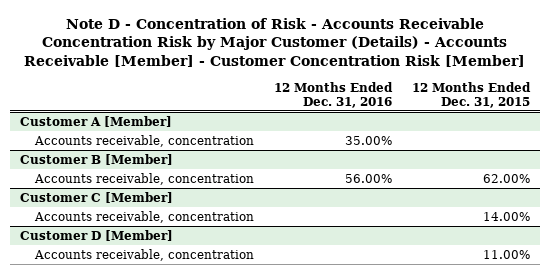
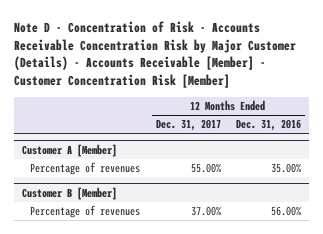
- | 12 Months Ended Dec. 31, 2016 | 12 Months Ended Dec. 31, 2015
+ | 12 Months Ended Dec. 31, 2017 | 12 Months Ended Dec. 31, 2016
@ Customer A [Member]
- Accounts receivable, concentration | 35.00% |
+ Percentage of revenues | 55.00% | 35.00%
@ Customer B [Member]
- Accounts receivable, concentration | 56.00% | 62.00%
- Customer C [Member]
- Accounts receivable, concentration | | 14.00%
- Customer D [Member]
- Accounts receivable, concentration | | 11.00%
@ Customer B [Member]
+ Percentage of revenues | 37.00% | 56.00%

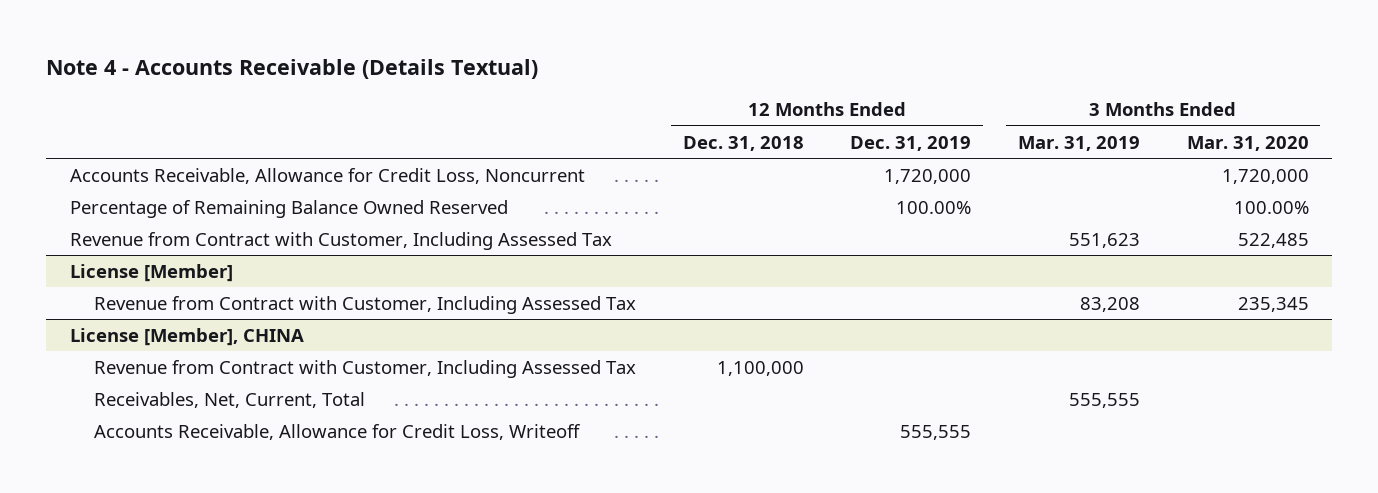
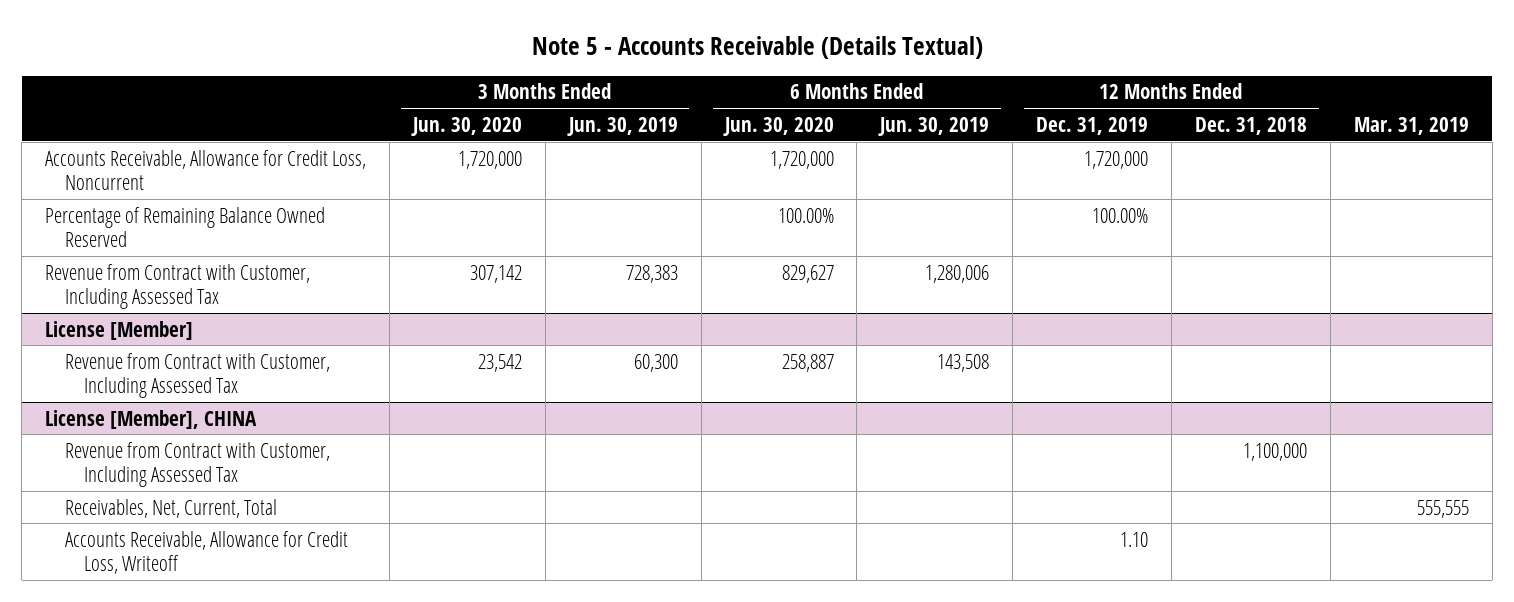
- Note 4 - Accounts Receivable (Details Textual)
+ Note 5 - Accounts Receivable (Details Textual)
- | 12 Months Ended Dec. 31, 2018 | 12 Months Ended Dec. 31, 2019 | 3 Months Ended Mar. 31, 2019 | 3 Months Ended Mar. 31, 2020
+ | 3 Months Ended Jun. 30, 2020 | 3 Months Ended Jun. 30, 2019 | 6 Months Ended Jun. 30, 2020 | 6 Months Ended Jun. 30, 2019 | 12 Months Ended Dec. 31, 2019 | 12 Months Ended Dec. 31, 2018 | Mar. 31, 2019
@ License [Member], CHINA
- Accounts Receivable, Allowance for Credit Loss, Writeoff | | 555,555 | |
+ Accounts Receivable, Allowance for Credit Loss, Writeoff | | | | | 1.10 | |

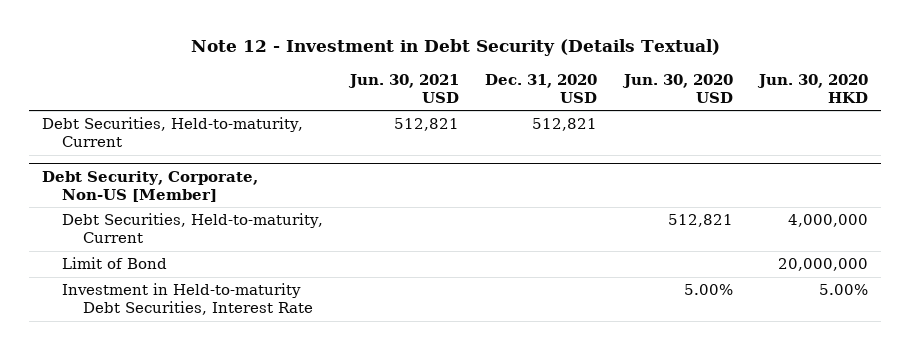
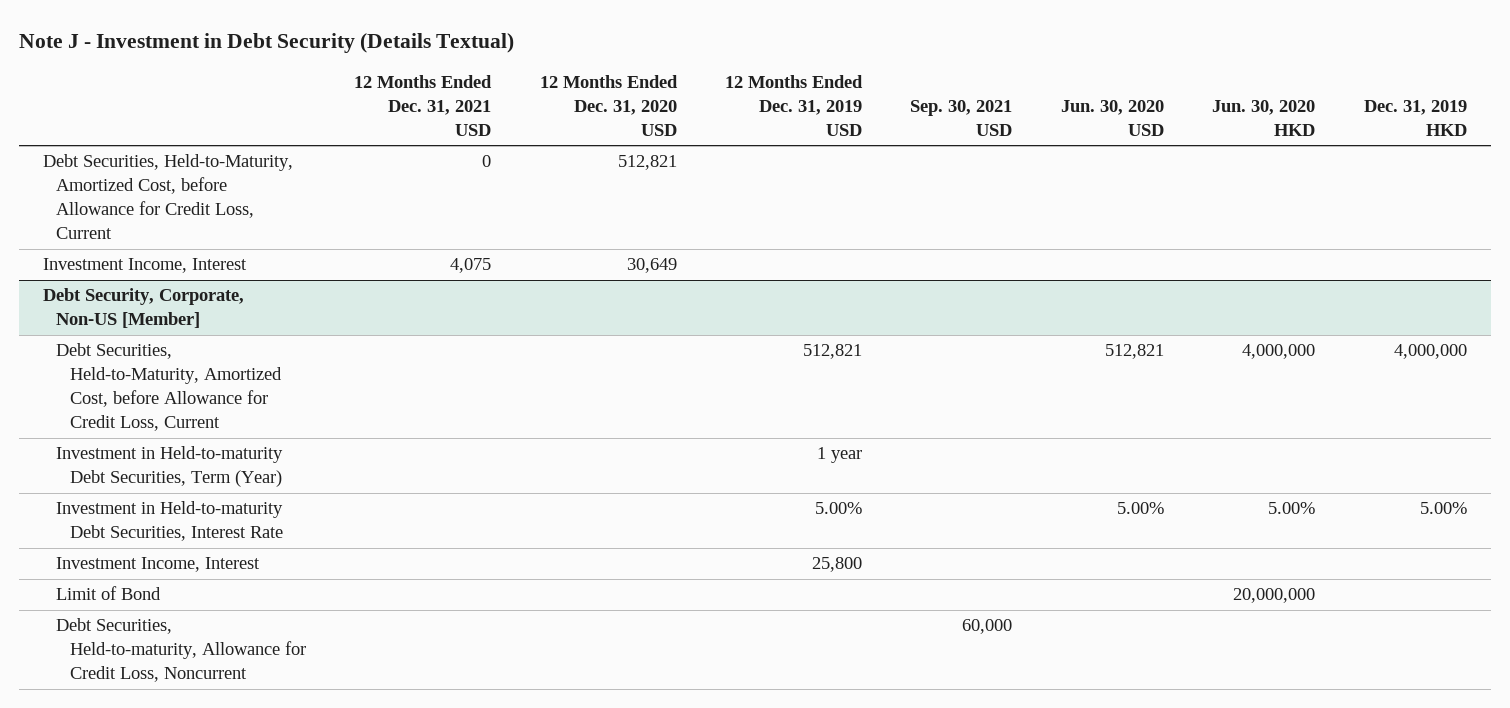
- Note 12 - Investment in Debt Security (Details Textual)
+ Note J - Investment in Debt Security (Details Textual)
- | Jun. 30, 2021 USD | Dec. 31, 2020 USD | Jun. 30, 2020 USD | Jun. 30, 2020 HKD
+ | 12 Months Ended Dec. 31, 2021 USD | 12 Months Ended Dec. 31, 2020 USD | 12 Months Ended Dec. 31, 2019 USD | Sep. 30, 2021 USD | Jun. 30, 2020 USD | Jun. 30, 2020 HKD | Dec. 31, 2019 HKD
- Debt Securities, Held-to-maturity, Current | 512,821 | 512,821 | |
+ Debt Securities, Held-to-Maturity, Amortized Cost, before Allowance for Credit Loss, Current | 0 | 512,821 | | | | |
+ Investment Income, Interest | 4,075 | 30,649 | | | | |
@ Debt Security, Corporate, Non-US [Member]
- Debt Securities, Held-to-maturity, Current | | | 512,821 | 4,000,000
+ Debt Securities, Held-to-Maturity, Amortized Cost, before Allowance for Credit Loss, Current | | | 512,821 | | 512,821 | 4,000,000 | 4,000,000
+ Investment in Held-to-maturity Debt Securities, Term (Year) | | | 1 year | | | |
+ Investment Income, Interest | | | 25,800 | | | |
moved down: Limit of Bond | | | | | | 20,000,000 |
+ Debt Securities, Held-to-maturity, Allowance for Credit Loss, Noncurrent | | | | 60,000 | | |

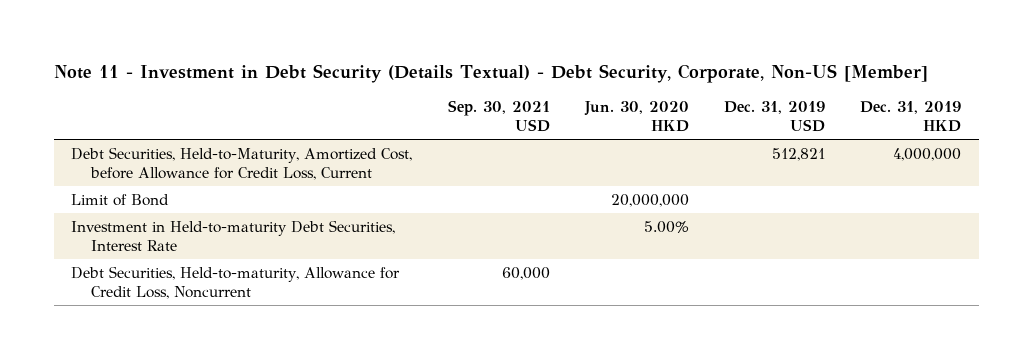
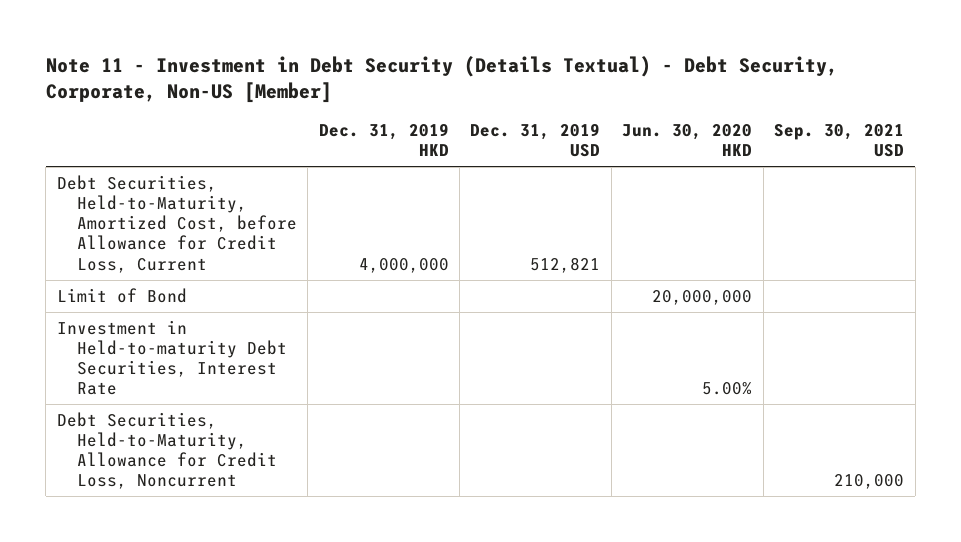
- | Sep. 30, 2021 USD | Jun. 30, 2020 HKD | Dec. 31, 2019 USD | Dec. 31, 2019 HKD
+ | Dec. 31, 2019 HKD | Dec. 31, 2019 USD | Jun. 30, 2020 HKD | Sep. 30, 2021 USD
- Debt Securities, Held-to-maturity, Allowance for Credit Loss, Noncurrent | 60,000 | | |
+ Debt Securities, Held-to-Maturity, Allowance for Credit Loss, Noncurrent | | | | 210,000

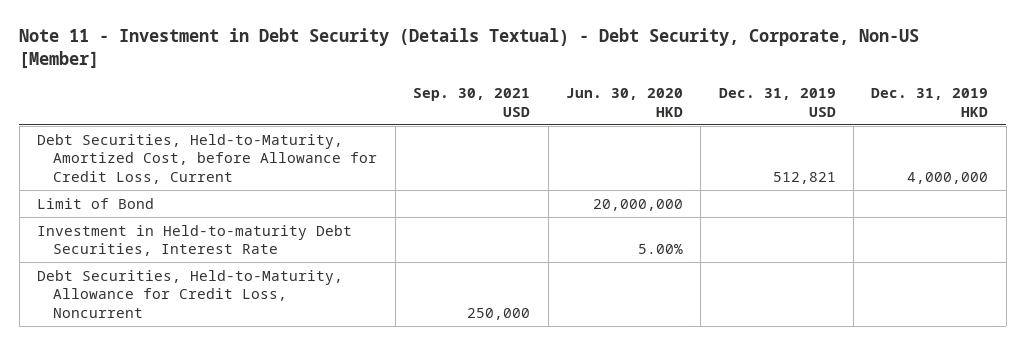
- | Dec. 31, 2019 HKD | Dec. 31, 2019 USD | Jun. 30, 2020 HKD | Sep. 30, 2021 USD
+ | Sep. 30, 2021 USD | Jun. 30, 2020 HKD | Dec. 31, 2019 USD | Dec. 31, 2019 HKD
- Debt Securities, Held-to-Maturity, Allowance for Credit Loss, Noncurrent | | | | 210,000
+ Debt Securities, Held-to-Maturity, Allowance for Credit Loss, Noncurrent | 250,000 | | |

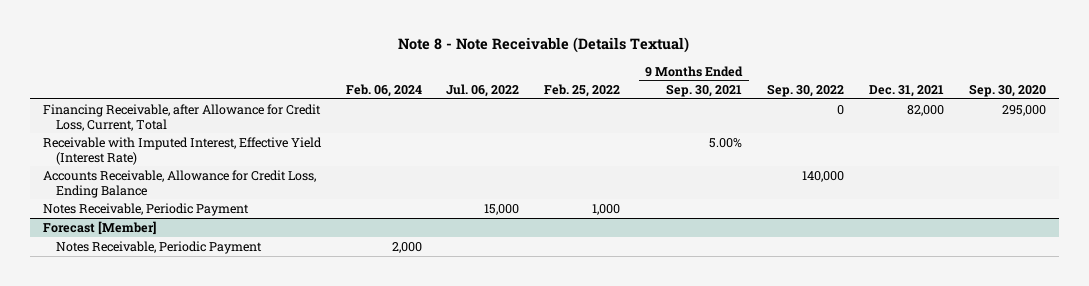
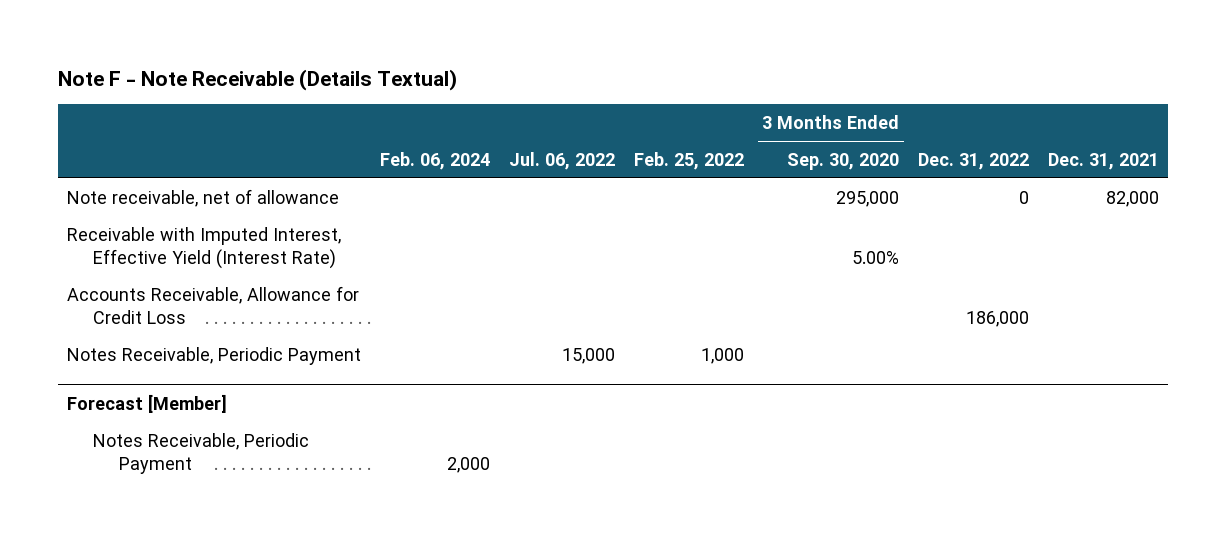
- Note 8 - Note Receivable (Details Textual)
+ Note F - Note Receivable (Details Textual)
- | Feb. 06, 2024 | Jul. 06, 2022 | Feb. 25, 2022 | 9 Months Ended Sep. 30, 2021 | Sep. 30, 2022 | Dec. 31, 2021 | Sep. 30, 2020
+ | Feb. 06, 2024 | Jul. 06, 2022 | Feb. 25, 2022 | 3 Months Ended Sep. 30, 2020 | Dec. 31, 2022 | Dec. 31, 2021
- Financing Receivable, after Allowance for Credit Loss, Current, Total | | | | | 0 | 82,000 | 295,000
+ Note receivable, net of allowance | | | | 295,000 | 0 | 82,000
- Accounts Receivable, Allowance for Credit Loss, Ending Balance | | | | | 140,000 | |
+ Accounts Receivable, Allowance for Credit Loss | | | | | 186,000 |

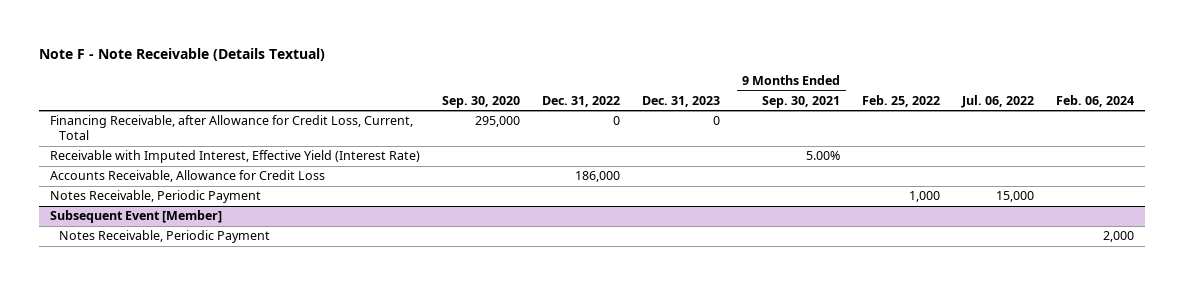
- | Feb. 06, 2024 | Jul. 06, 2022 | Feb. 25, 2022 | 3 Months Ended Sep. 30, 2020 | Dec. 31, 2022 | Dec. 31, 2021
+ | Sep. 30, 2020 | Dec. 31, 2022 | Dec. 31, 2023 | 9 Months Ended Sep. 30, 2021 | Feb. 25, 2022 | Jul. 06, 2022 | Feb. 06, 2024
- Note receivable, net of allowance | | | | 295,000 | 0 | 82,000
+ Financing Receivable, after Allowance for Credit Loss, Current, Total | 295,000 | 0 | 0 | | | |
- Forecast [Member]
+ Subsequent Event [Member]

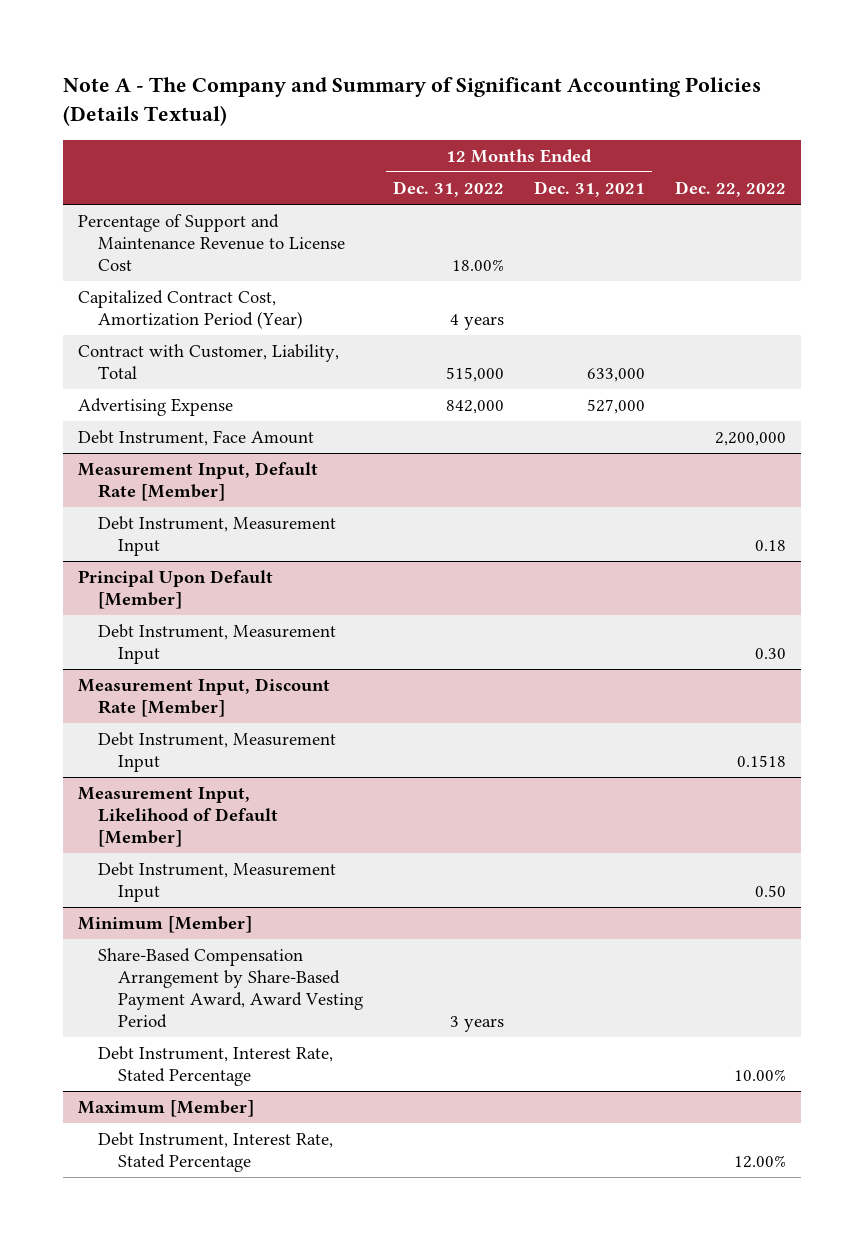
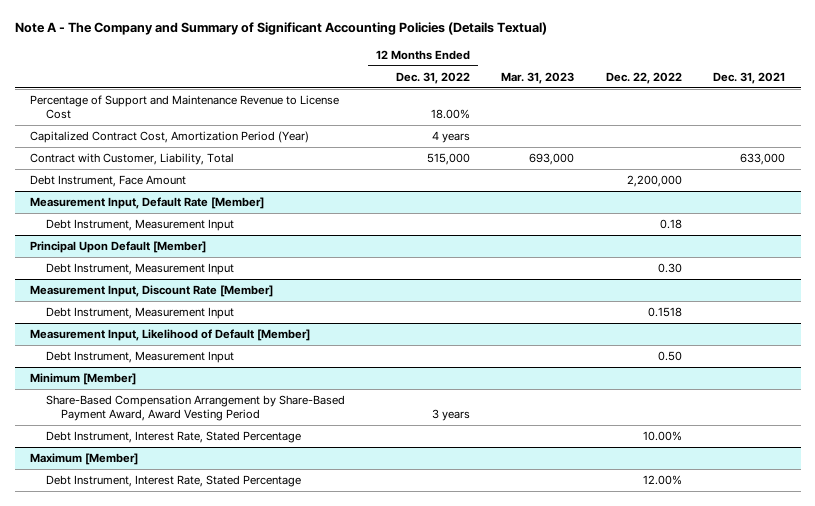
- | 12 Months Ended Dec. 31, 2022 | 12 Months Ended Dec. 31, 2021 | Dec. 22, 2022
+ | 12 Months Ended Dec. 31, 2022 | Mar. 31, 2023 | Dec. 22, 2022 | Dec. 31, 2021
- Advertising Expense | 842,000 | 527,000 |

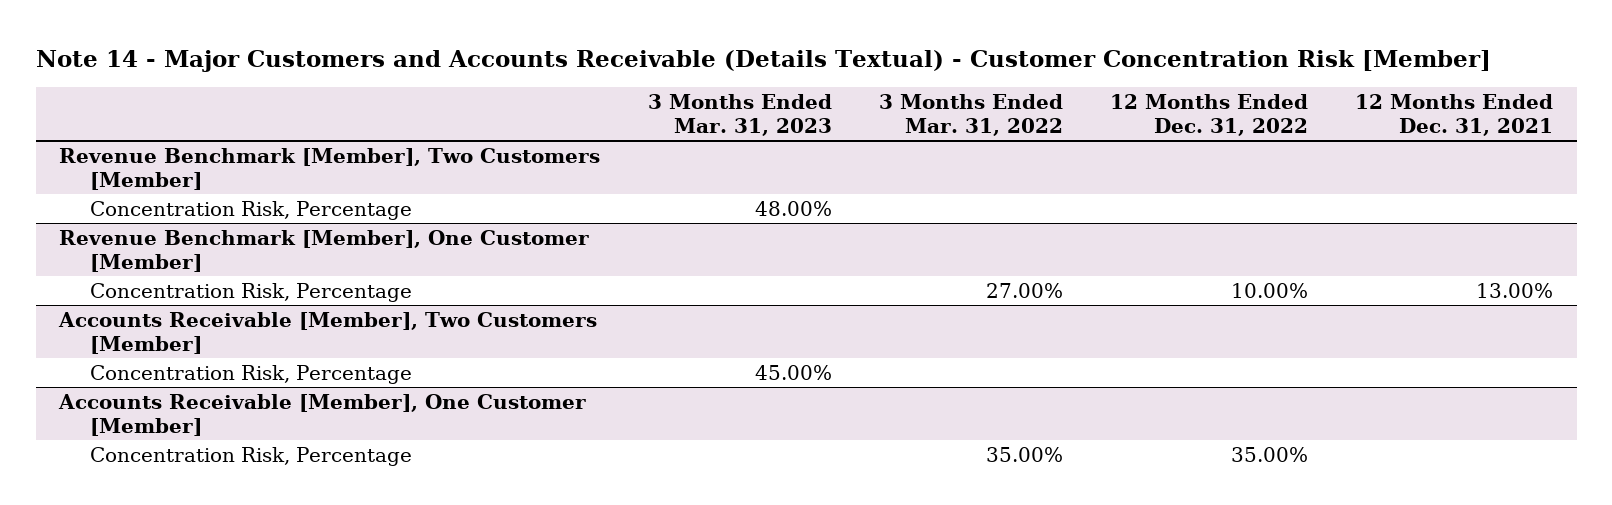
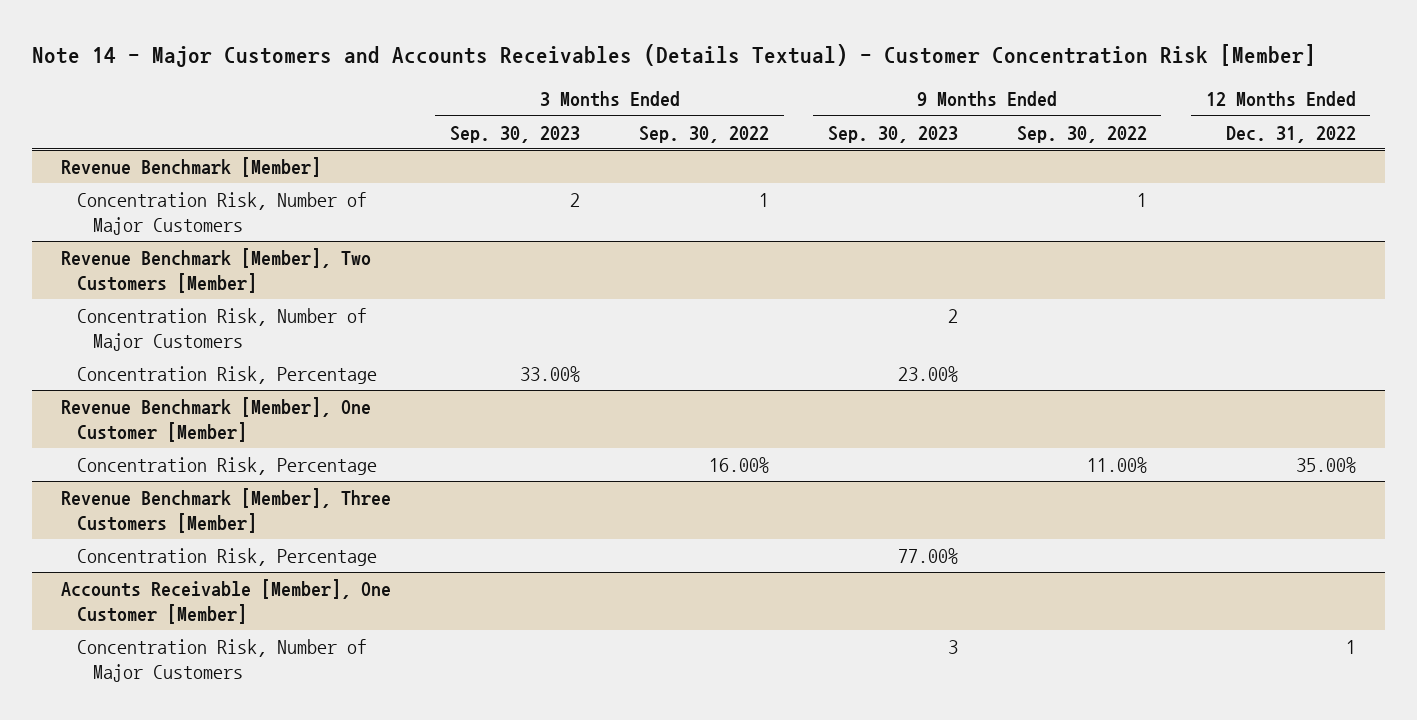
- Note 14 - Major Customers and Accounts Receivable (Details Textual) - Customer Concentration Risk [Member]
+ Note 14 - Major Customers and Accounts Receivables (Details Textual) - Customer Concentration Risk [Member]
- | 3 Months Ended Mar. 31, 2023 | 3 Months Ended Mar. 31, 2022 | 12 Months Ended Dec. 31, 2022 | 12 Months Ended Dec. 31, 2021
+ | 3 Months Ended Sep. 30, 2023 | 3 Months Ended Sep. 30, 2022 | 9 Months Ended Sep. 30, 2023 | 9 Months Ended Sep. 30, 2022 | 12 Months Ended Dec. 31, 2022
+ Revenue Benchmark [Member]
+ Concentration Risk, Number of Major Customers | 2 | 1 | | 1 |
@ Revenue Benchmark [Member], Two Customers [Member]
+ Concentration Risk, Number of Major Customers | | | 2 | |
@ Revenue Benchmark [Member], One Customer [Member]
- Concentration Risk, Percentage | | 27.00% | 10.00% | 13.00%
- Accounts Receivable [Member], Two Customers [Member]
- Concentration Risk, Percentage | 45.00% | | |
@ Revenue Benchmark [Member], One Customer [Member]
+ Concentration Risk, Percentage | | 16.00% | | 11.00% | 35.00%
+ Revenue Benchmark [Member], Three Customers [Member]
+ Concentration Risk, Percentage | | | 77.00% | |
@ Accounts Receivable [Member], One Customer [Member]
- Concentration Risk, Percentage | | 35.00% | 35.00% |
+ Concentration Risk, Number of Major Customers | | | 3 | | 1

